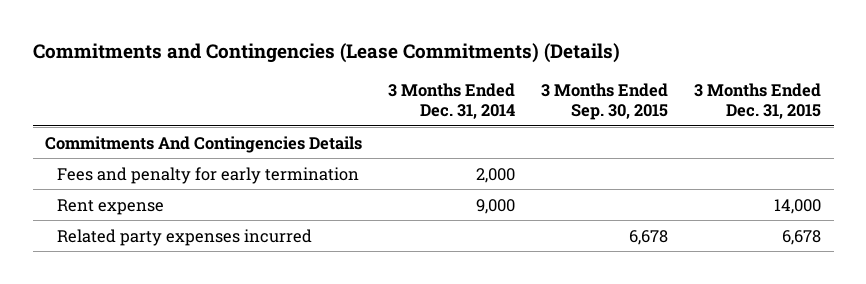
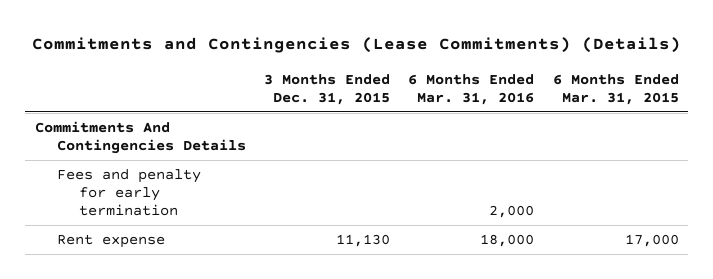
- | 3 Months Ended Dec. 31, 2014 | 3 Months Ended Sep. 30, 2015 | 3 Months Ended Dec. 31, 2015
+ | 3 Months Ended Dec. 31, 2015 | 6 Months Ended Mar. 31, 2016 | 6 Months Ended Mar. 31, 2015
- Rent expense | 9,000 | | 14,000
- Related party expenses incurred | | 6,678 | 6,678
+ Rent expense | 11,130 | 18,000 | 17,000

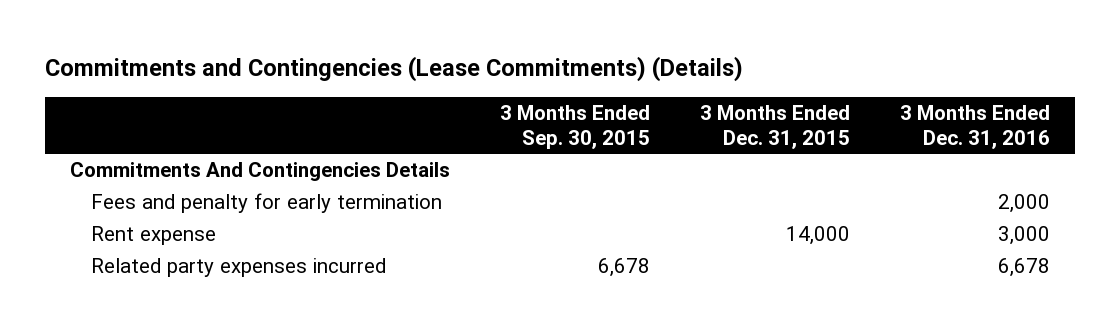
- | 3 Months Ended Dec. 31, 2015 | 6 Months Ended Mar. 31, 2016 | 6 Months Ended Mar. 31, 2015
+ | 3 Months Ended Sep. 30, 2015 | 3 Months Ended Dec. 31, 2015 | 3 Months Ended Dec. 31, 2016
- Rent expense | 11,130 | 18,000 | 17,000
+ Rent expense | | 14,000 | 3,000
+ Related party expenses incurred | 6,678 | | 6,678

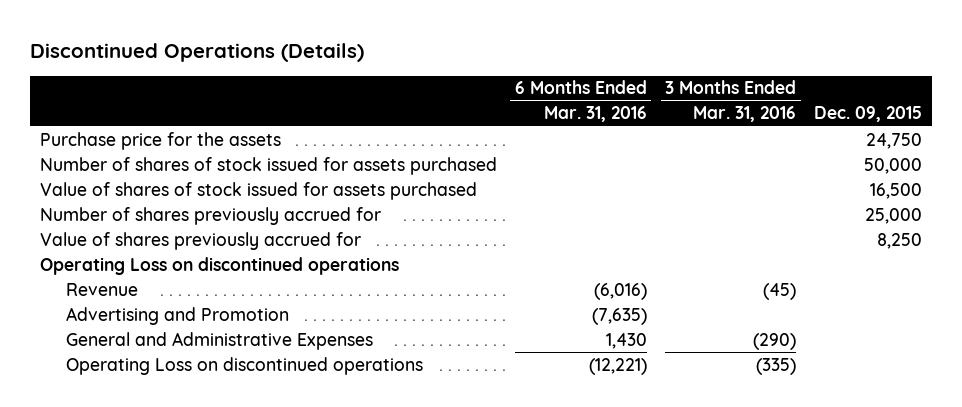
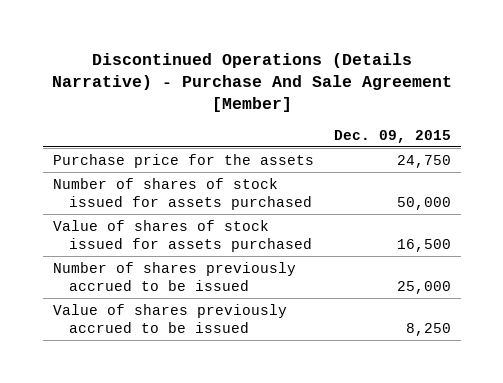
- Discontinued Operations (Details)
+ Discontinued Operations (Details Narrative) - Purchase And Sale Agreement [Member]
- | 6 Months Ended Mar. 31, 2016 | 3 Months Ended Mar. 31, 2016 | Dec. 09, 2015
+ | Dec. 09, 2015
- Number of shares previously accrued for | | | 25,000
- Value of shares previously accrued for | | | 8,250
- Operating Loss on discontinued operations
- Revenue | (6,016) | (45) |
- Advertising and Promotion | (7,635) | |
- General and Administrative Expenses | 1,430 | (290) |
- Operating Loss on discontinued operations | (12,221) | (335) |
+ Number of shares previously accrued to be issued | 25,000
+ Value of shares previously accrued to be issued | 8,250

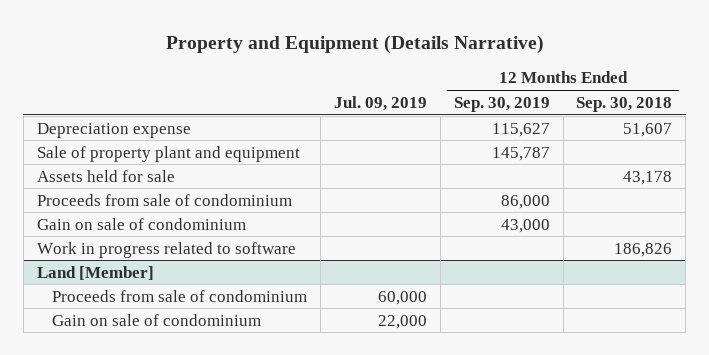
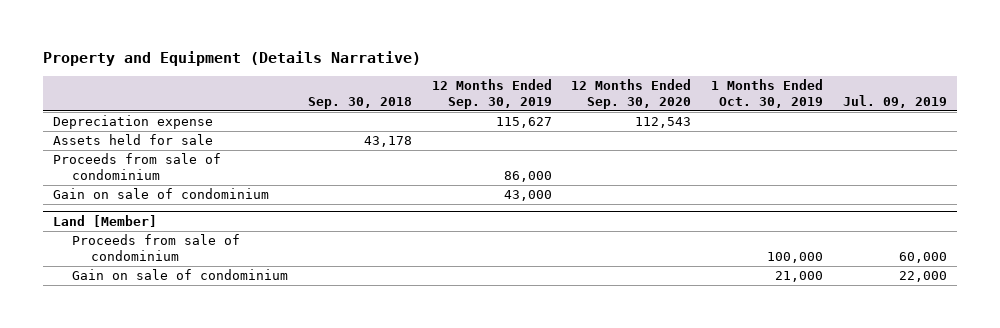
- | Jul. 09, 2019 | 12 Months Ended Sep. 30, 2019 | 12 Months Ended Sep. 30, 2018
+ | Sep. 30, 2018 | 12 Months Ended Sep. 30, 2019 | 12 Months Ended Sep. 30, 2020 | 1 Months Ended Oct. 30, 2019 | Jul. 09, 2019
- Sale of property plant and equipment | | 145,787 |
- Work in progress related to software | | | 186,826

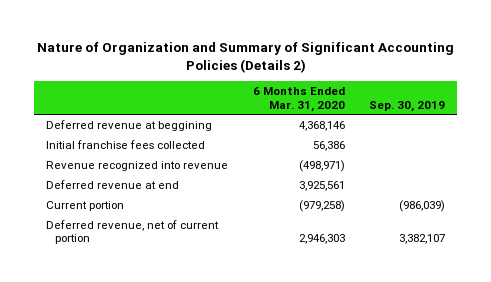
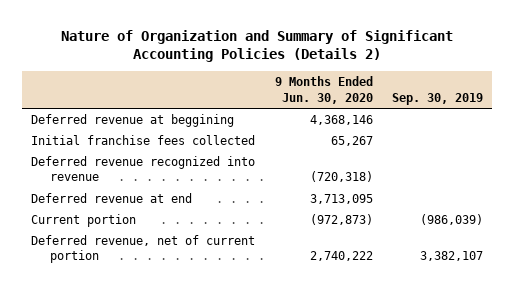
- | 6 Months Ended Mar. 31, 2020 | Sep. 30, 2019
+ | 9 Months Ended Jun. 30, 2020 | Sep. 30, 2019
- Revenue recognized into revenue | (498,971) |
+ Deferred revenue recognized into revenue | (720,318) |

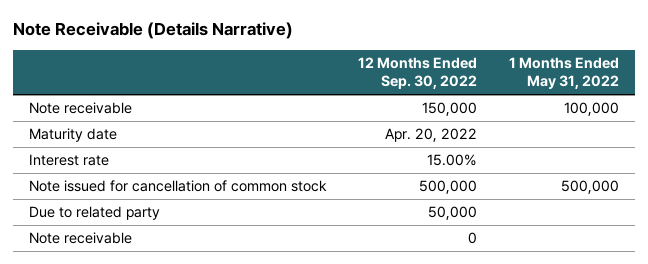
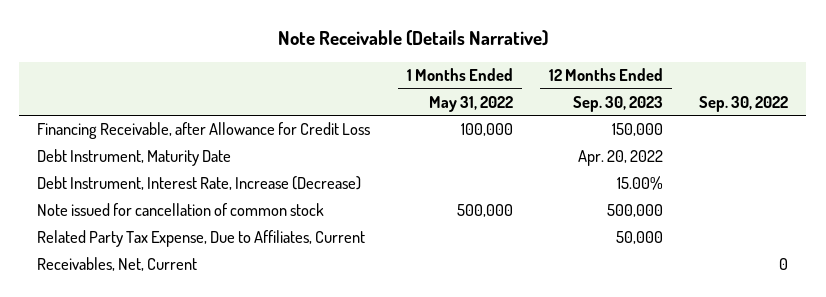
- | 12 Months Ended Sep. 30, 2022 | 1 Months Ended May 31, 2022
+ | 1 Months Ended May 31, 2022 | 12 Months Ended Sep. 30, 2023 | Sep. 30, 2022
- Note receivable | 150,000 | 100,000
- Maturity date | Apr. 20, 2022 |
- Interest rate | 15.00% |
+ Financing Receivable, after Allowance for Credit Loss | 100,000 | 150,000 |
+ Debt Instrument, Maturity Date | | Apr. 20, 2022 |
+ Debt Instrument, Interest Rate, Increase (Decrease) | | 15.00% |
- Due to related party | 50,000 |
- Note receivable | 0 |
+ Related Party Tax Expense, Due to Affiliates, Current | | 50,000 |
+ Receivables, Net, Current | | | 0

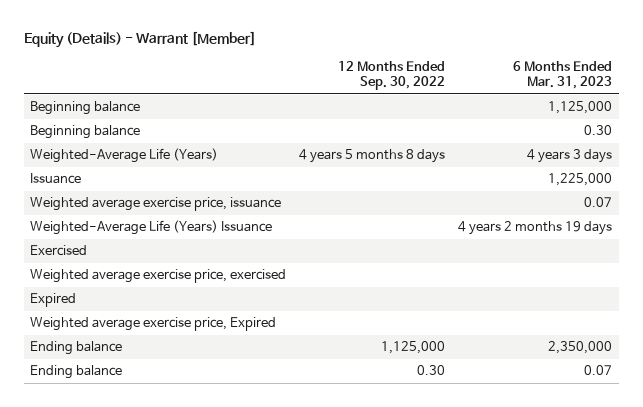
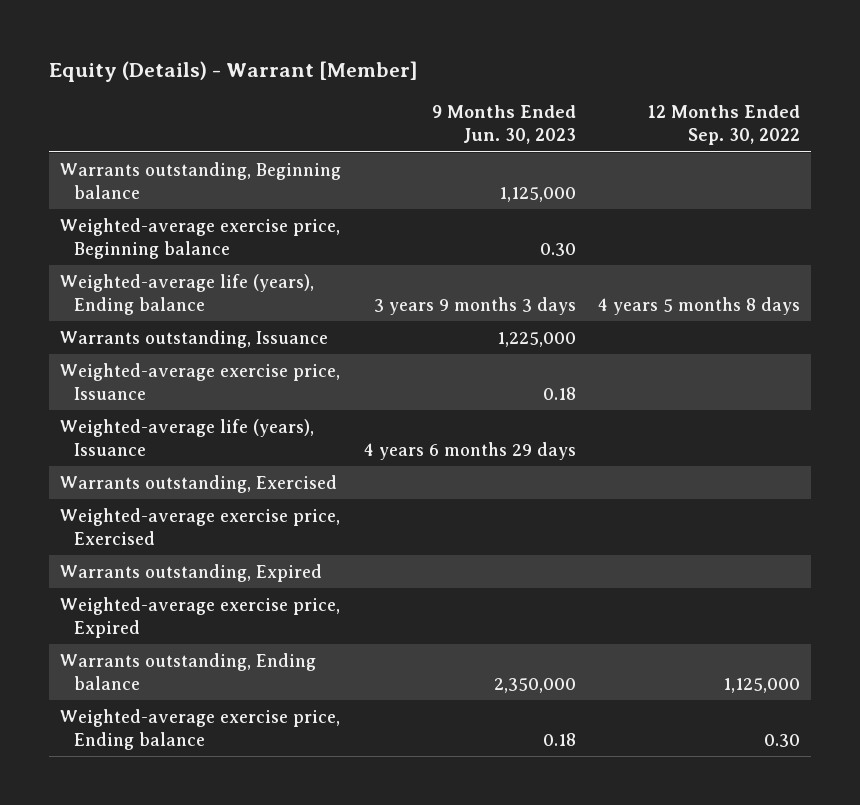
- | 12 Months Ended Sep. 30, 2022 | 6 Months Ended Mar. 31, 2023
+ | 9 Months Ended Jun. 30, 2023 | 12 Months Ended Sep. 30, 2022
- Beginning balance | | 1,125,000
- Beginning balance | | 0.30
- Weighted-Average Life (Years) | 4 years 5 months 8 days | 4 years 3 days
- Issuance | | 1,225,000
- Weighted average exercise price, issuance | | 0.07
- Weighted-Average Life (Years) Issuance | | 4 years 2 months 19 days
- Exercised
- Weighted average exercise price, exercised
- Expired
- Weighted average exercise price, Expired
- Ending balance | 1,125,000 | 2,350,000
- Ending balance | 0.30 | 0.07
+ Warrants outstanding, Beginning balance | 1,125,000 |
+ Weighted-average exercise price, Beginning balance | 0.30 |
+ Weighted-average life (years), Ending balance | 3 years 9 months 3 days | 4 years 5 months 8 days
+ Warrants outstanding, Issuance | 1,225,000 |
+ Weighted-average exercise price, Issuance | 0.18 |
+ Weighted-average life (years), Issuance | 4 years 6 months 29 days |
+ Warrants outstanding, Exercised
+ Weighted-average exercise price, Exercised
+ Warrants outstanding, Expired
+ Weighted-average exercise price, Expired
+ Warrants outstanding, Ending balance | 2,350,000 | 1,125,000
+ Weighted-average exercise price, Ending balance | 0.18 | 0.30

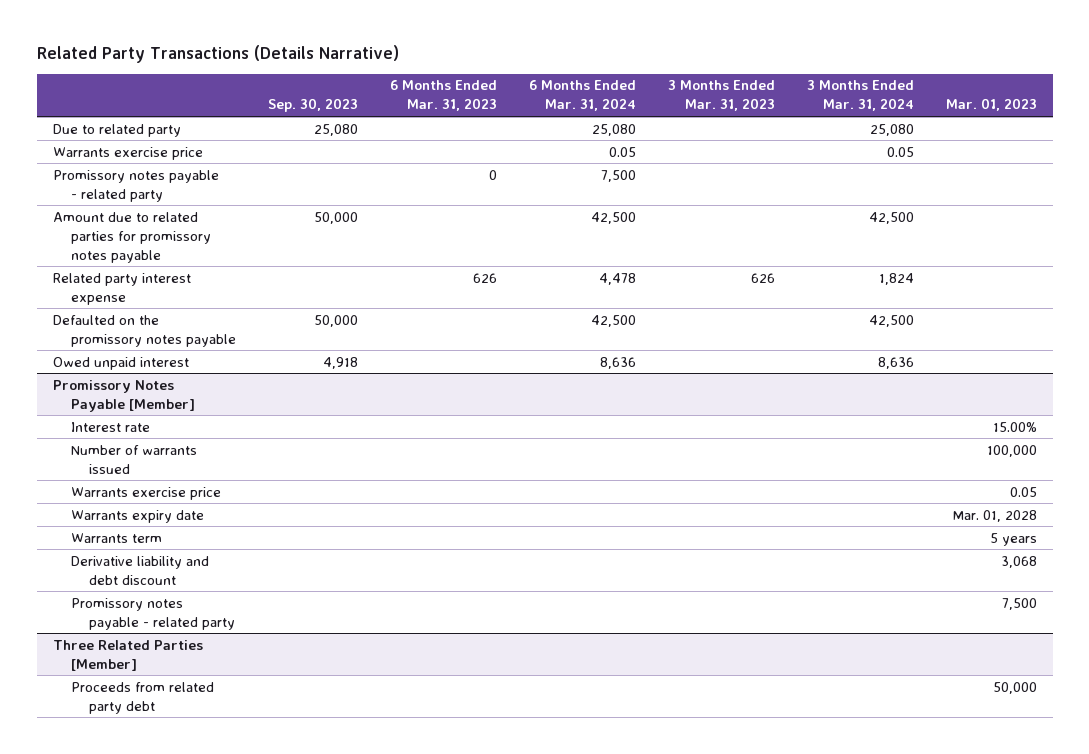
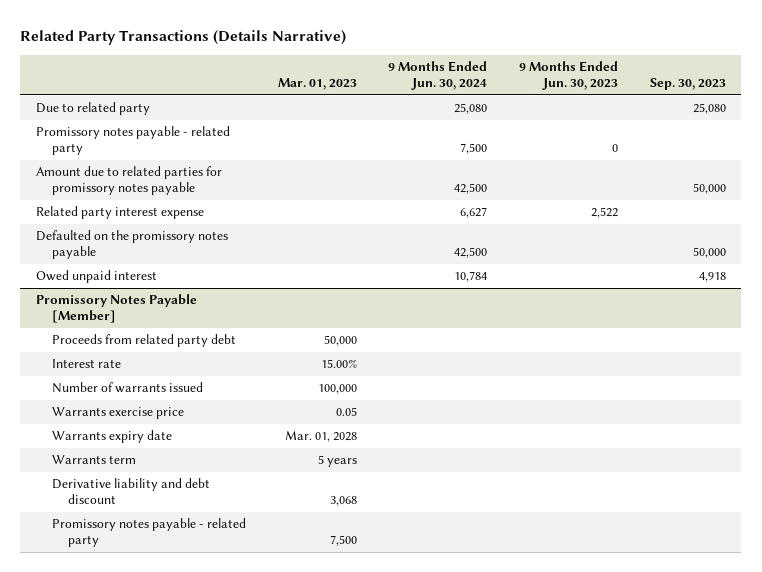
- | Sep. 30, 2023 | 6 Months Ended Mar. 31, 2023 | 6 Months Ended Mar. 31, 2024 | 3 Months Ended Mar. 31, 2023 | 3 Months Ended Mar. 31, 2024 | Mar. 01, 2023
+ | Mar. 01, 2023 | 9 Months Ended Jun. 30, 2024 | 9 Months Ended Jun. 30, 2023 | Sep. 30, 2023
- Warrants exercise price | | | 0.05 | | 0.05 |
@ Promissory Notes Payable [Member]
+ Proceeds from related party debt | 50,000 | | |
- Three Related Parties [Member]
- Proceeds from related party debt | | | | | | 50,000

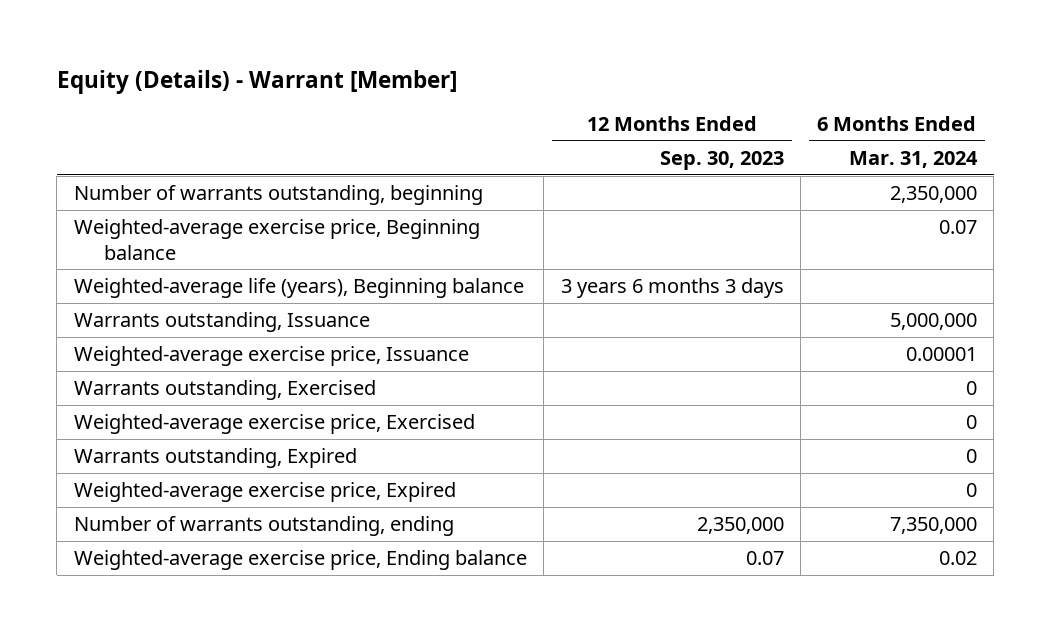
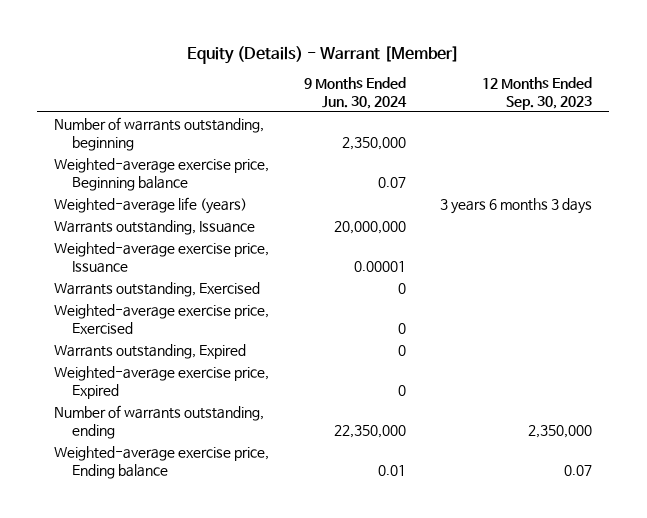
- | 12 Months Ended Sep. 30, 2023 | 6 Months Ended Mar. 31, 2024
+ | 9 Months Ended Jun. 30, 2024 | 12 Months Ended Sep. 30, 2023
- Weighted-average life (years), Beginning balance | 3 years 6 months 3 days |
+ Weighted-average life (years) | | 3 years 6 months 3 days

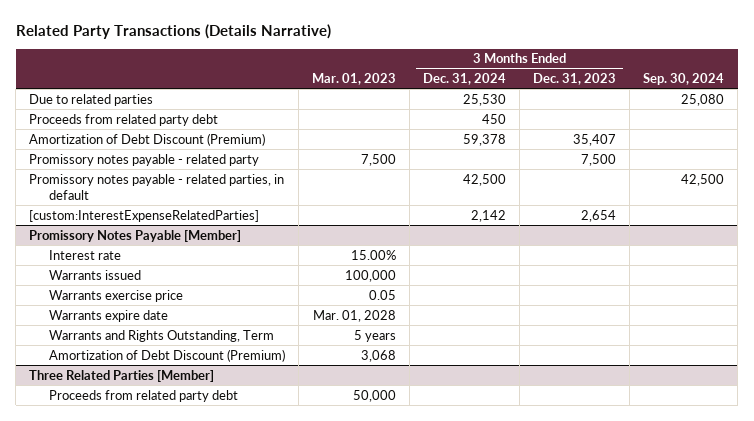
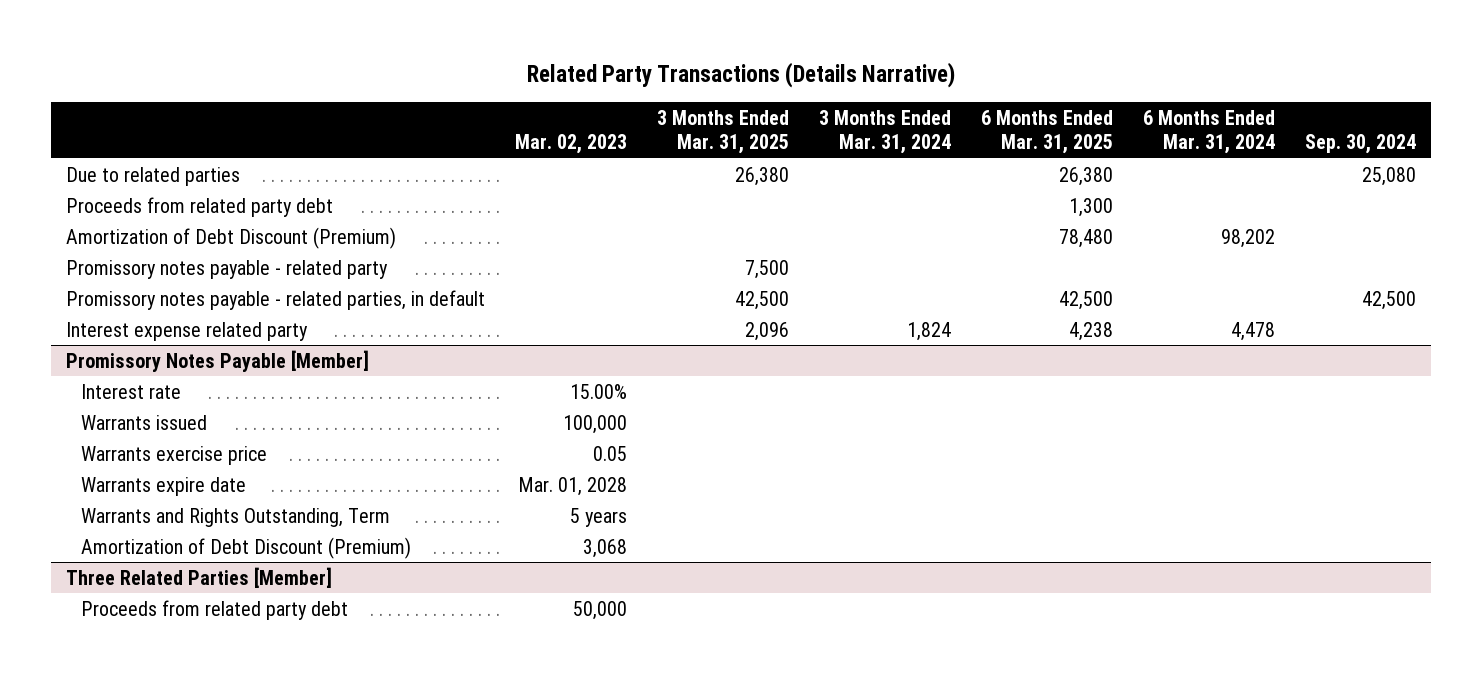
- | Mar. 01, 2023 | 3 Months Ended Dec. 31, 2024 | 3 Months Ended Dec. 31, 2023 | Sep. 30, 2024
+ | Mar. 02, 2023 | 3 Months Ended Mar. 31, 2025 | 3 Months Ended Mar. 31, 2024 | 6 Months Ended Mar. 31, 2025 | 6 Months Ended Mar. 31, 2024 | Sep. 30, 2024
- [custom:InterestExpenseRelatedParties] | | 2,142 | 2,654 |
+ Interest expense related party | | 2,096 | 1,824 | 4,238 | 4,478 |

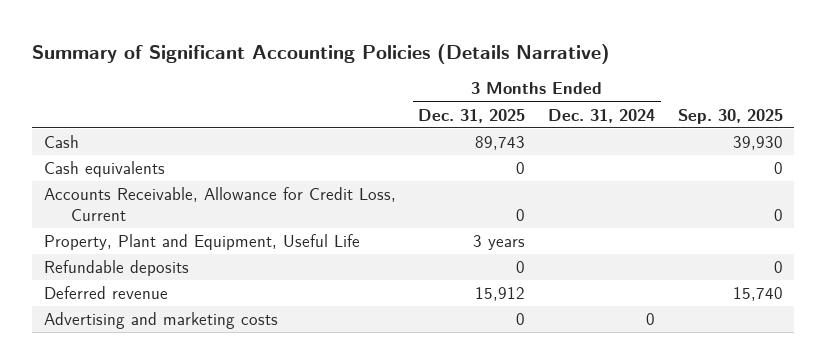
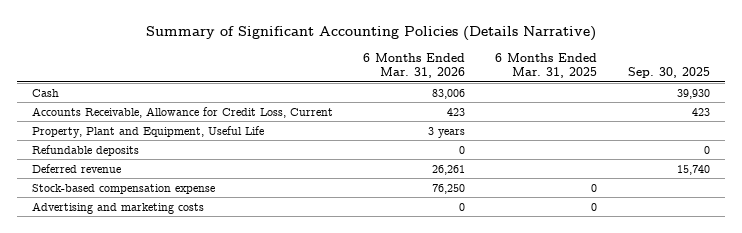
- | 3 Months Ended Dec. 31, 2025 | 3 Months Ended Dec. 31, 2024 | Sep. 30, 2025
+ | 6 Months Ended Mar. 31, 2026 | 6 Months Ended Mar. 31, 2025 | Sep. 30, 2025
- Cash equivalents | 0 | | 0
- Accounts Receivable, Allowance for Credit Loss, Current | 0 | | 0
+ Accounts Receivable, Allowance for Credit Loss, Current | 423 | | 423
+ Stock-based compensation expense | 76,250 | 0 |

